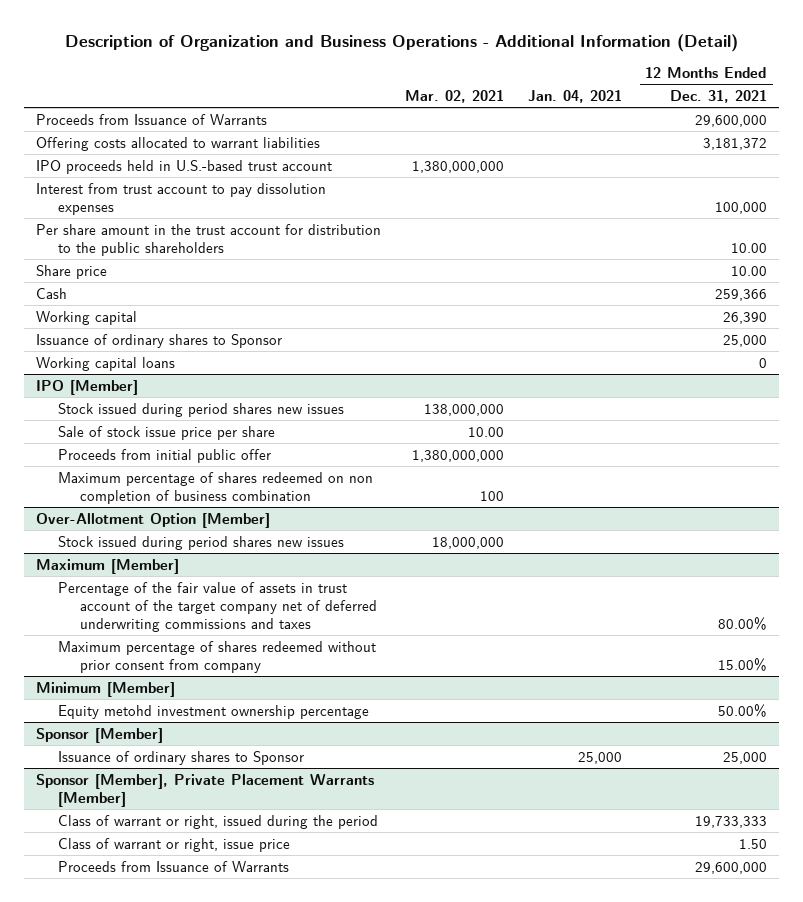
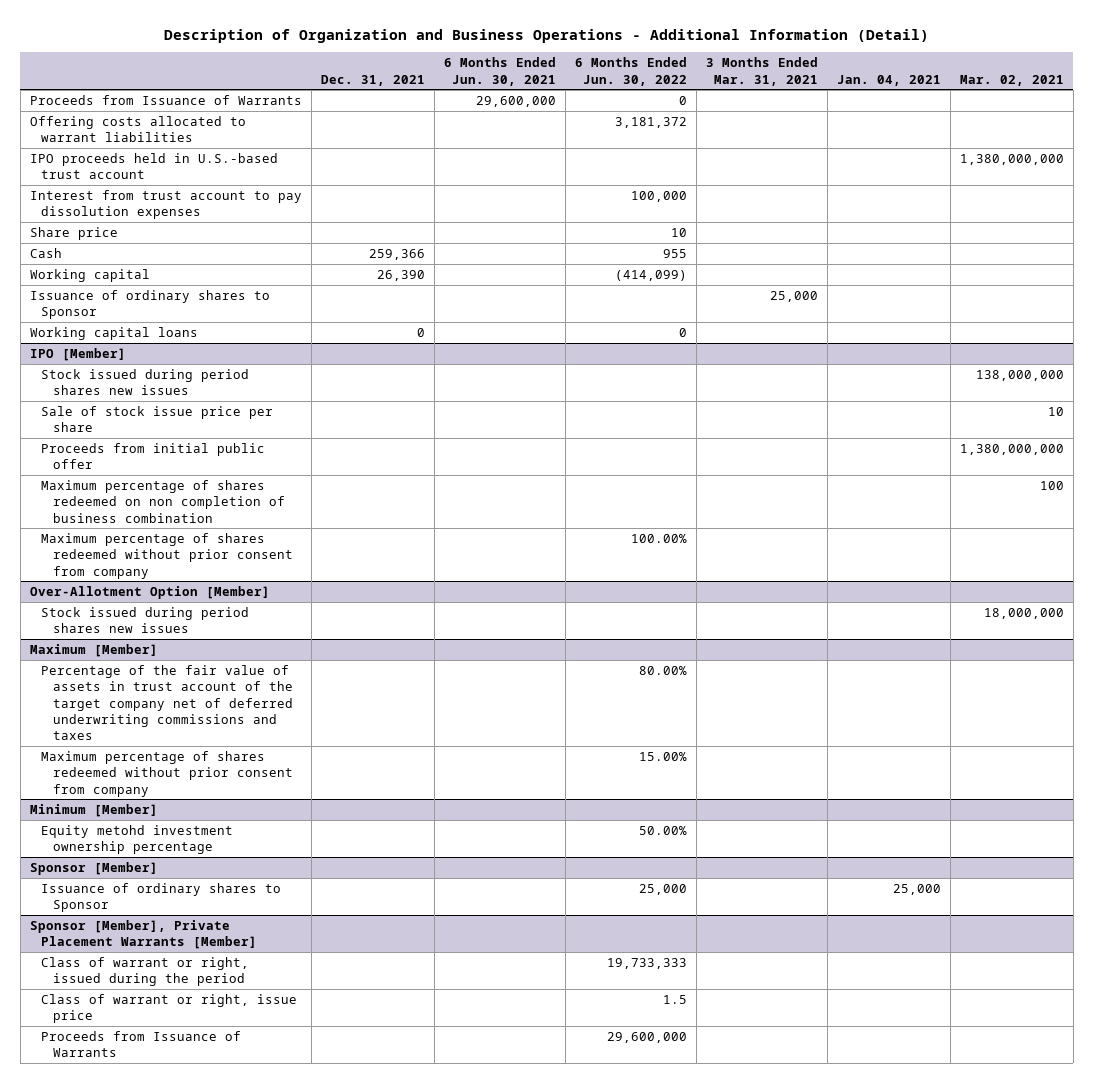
- | Mar. 02, 2021 | Jan. 04, 2021 | 12 Months Ended Dec. 31, 2021
+ | Dec. 31, 2021 | 6 Months Ended Jun. 30, 2021 | 6 Months Ended Jun. 30, 2022 | 3 Months Ended Mar. 31, 2021 | Jan. 04, 2021 | Mar. 02, 2021
- Per share amount in the trust account for distribution to the public shareholders | | | 10.00
@ IPO [Member]
- Sale of stock issue price per share | 10.00 | |
+ Sale of stock issue price per share | | | | | | 10
+ Maximum percentage of shares redeemed without prior consent from company | | | 100.00% | | |

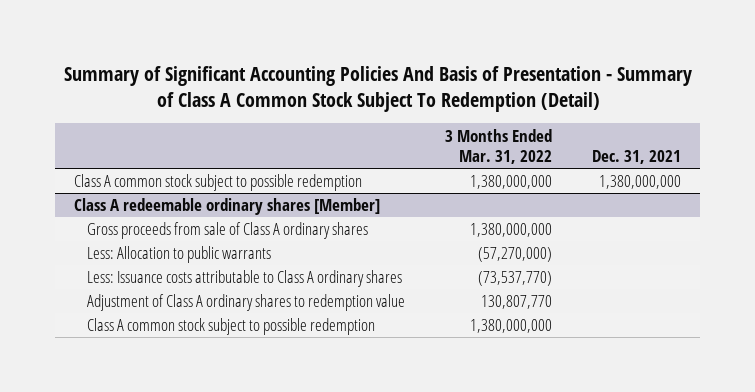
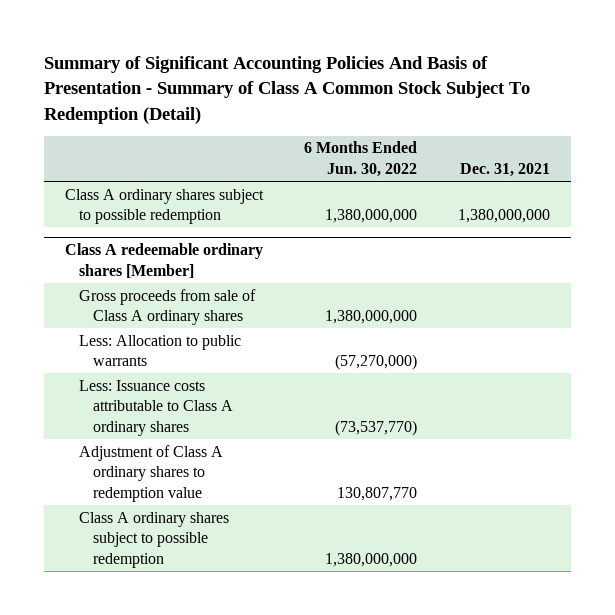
- | 3 Months Ended Mar. 31, 2022 | Dec. 31, 2021
+ | 6 Months Ended Jun. 30, 2022 | Dec. 31, 2021
- Class A common stock subject to possible redemption | 1,380,000,000 | 1,380,000,000
+ Class A ordinary shares subject to possible redemption | 1,380,000,000 | 1,380,000,000
@ Class A redeemable ordinary shares [Member]
- Class A common stock subject to possible redemption | 1,380,000,000 |
+ Class A ordinary shares subject to possible redemption | 1,380,000,000 |

